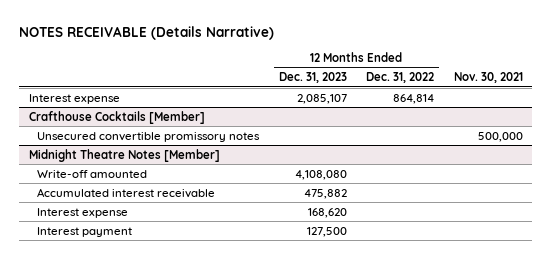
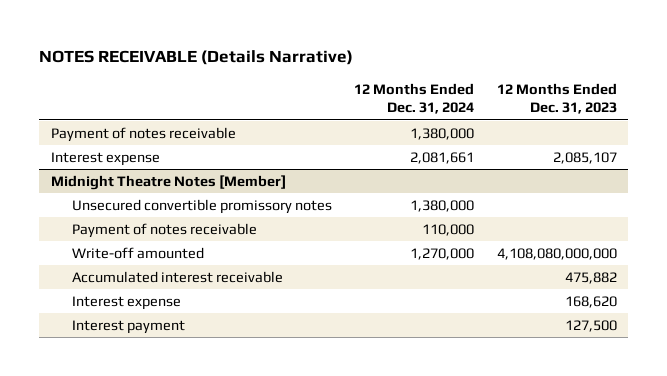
- | 12 Months Ended Dec. 31, 2023 | 12 Months Ended Dec. 31, 2022 | Nov. 30, 2021
+ | 12 Months Ended Dec. 31, 2024 | 12 Months Ended Dec. 31, 2023
+ Payment of notes receivable | 1,380,000 |
- Crafthouse Cocktails [Member]
- Unsecured convertible promissory notes | | | 500,000
@ Midnight Theatre Notes [Member]
- Write-off amounted | 4,108,080 | |
+ Unsecured convertible promissory notes | 1,380,000 |
+ Payment of notes receivable | 110,000 |
+ Write-off amounted | 1,270,000 | 4,108,080,000,000

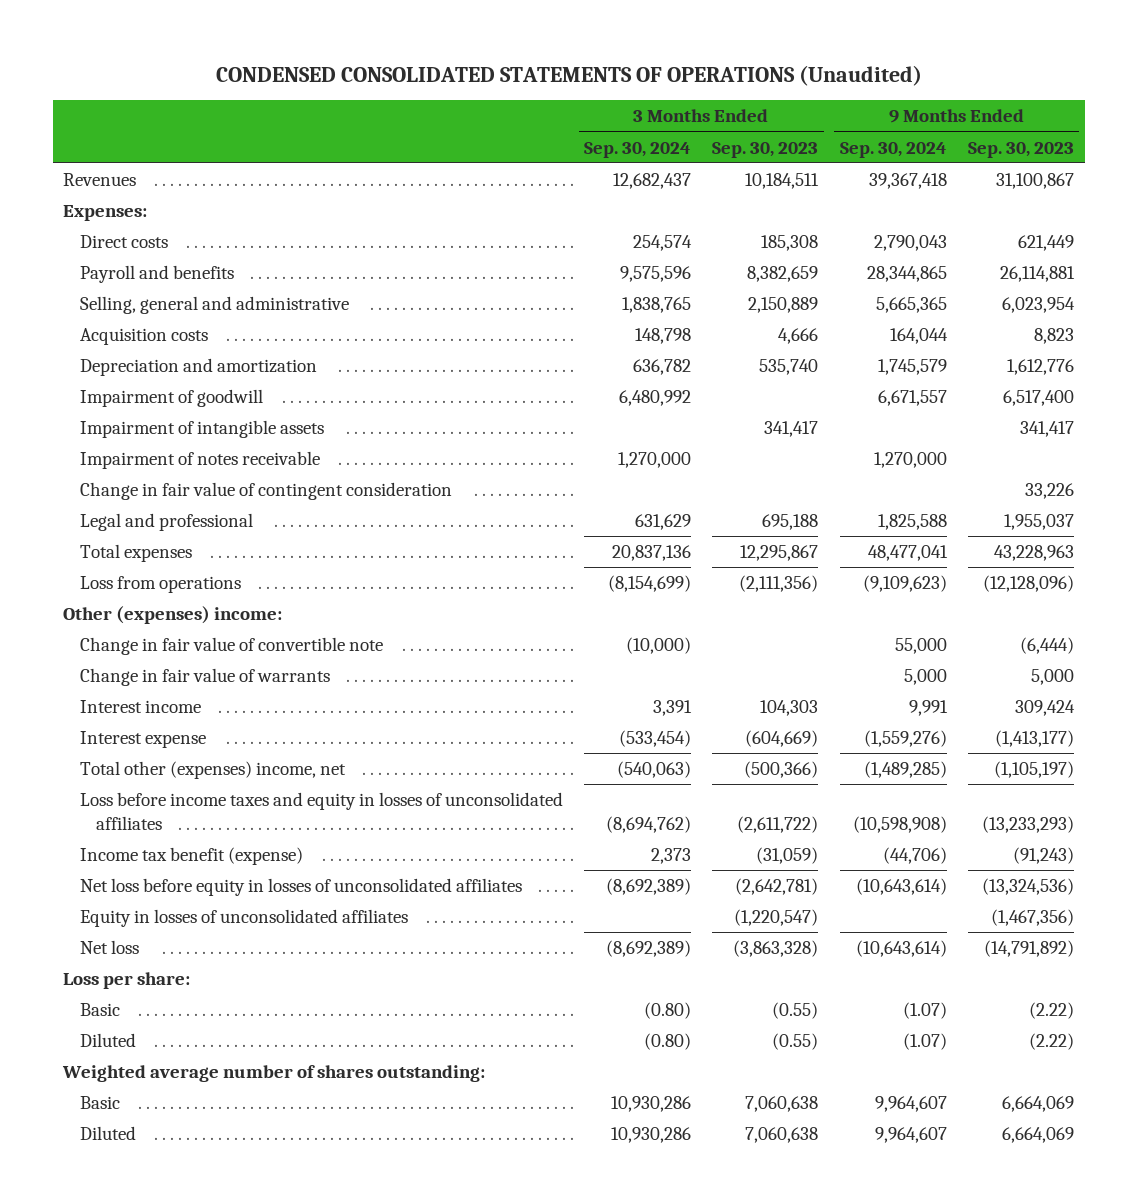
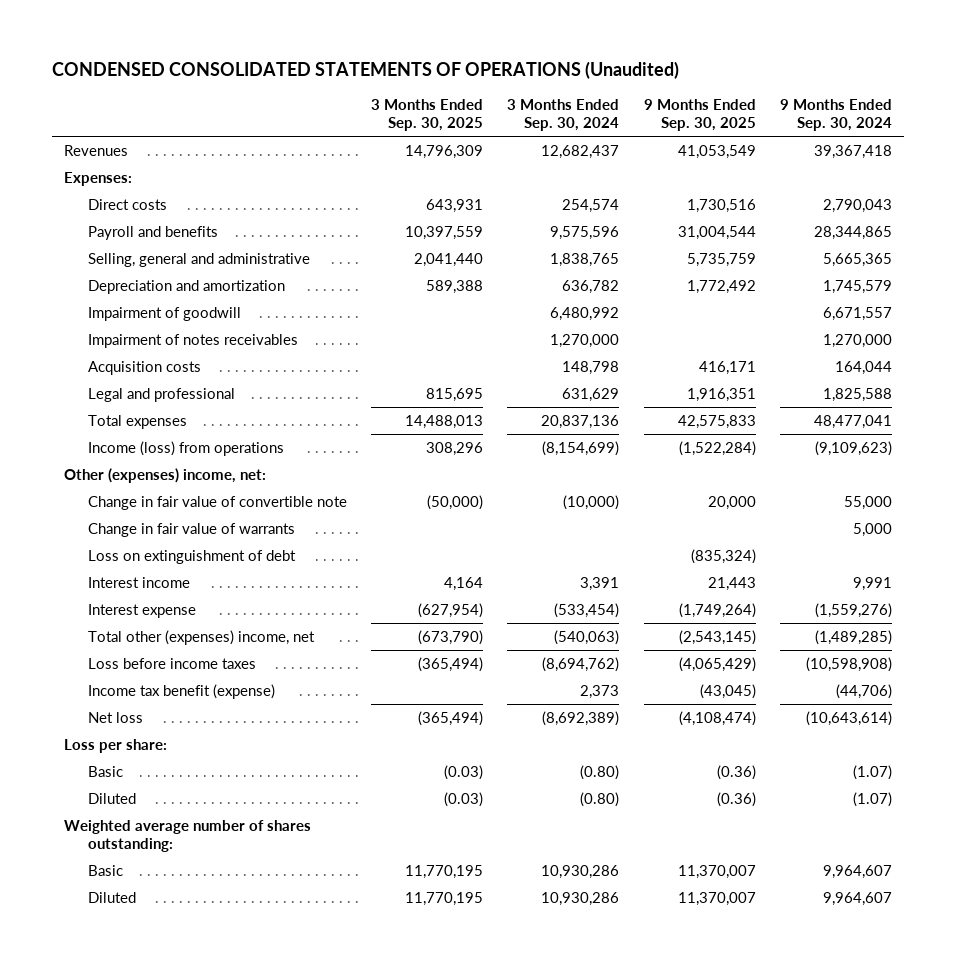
- | 3 Months Ended Sep. 30, 2024 | 3 Months Ended Sep. 30, 2023 | 9 Months Ended Sep. 30, 2024 | 9 Months Ended Sep. 30, 2023
+ | 3 Months Ended Sep. 30, 2025 | 3 Months Ended Sep. 30, 2024 | 9 Months Ended Sep. 30, 2025 | 9 Months Ended Sep. 30, 2024
- Impairment of intangible assets | | 341,417 | | 341,417
- Impairment of notes receivable | 1,270,000 | | 1,270,000 |
- Change in fair value of contingent consideration | | | | 33,226
+ Impairment of notes receivables | | 1,270,000 | | 1,270,000
moved down: Acquisition costs | | 148,798 | 416,171 | 164,044
- Loss from operations | (8,154,699) | (2,111,356) | (9,109,623) | (12,128,096)
- Other (expenses) income:
+ Income (loss) from operations | 308,296 | (8,154,699) | (1,522,284) | (9,109,623)
+ Other (expenses) income, net:
+ Loss on extinguishment of debt | | | (835,324) |
- Loss before income taxes and equity in losses of unconsolidated affiliates | (8,694,762) | (2,611,722) | (10,598,908) | (13,233,293)
+ Loss before income taxes | (365,494) | (8,694,762) | (4,065,429) | (10,598,908)
- Net loss before equity in losses of unconsolidated affiliates | (8,692,389) | (2,642,781) | (10,643,614) | (13,324,536)
- Equity in losses of unconsolidated affiliates | | (1,220,547) | | (1,467,356)

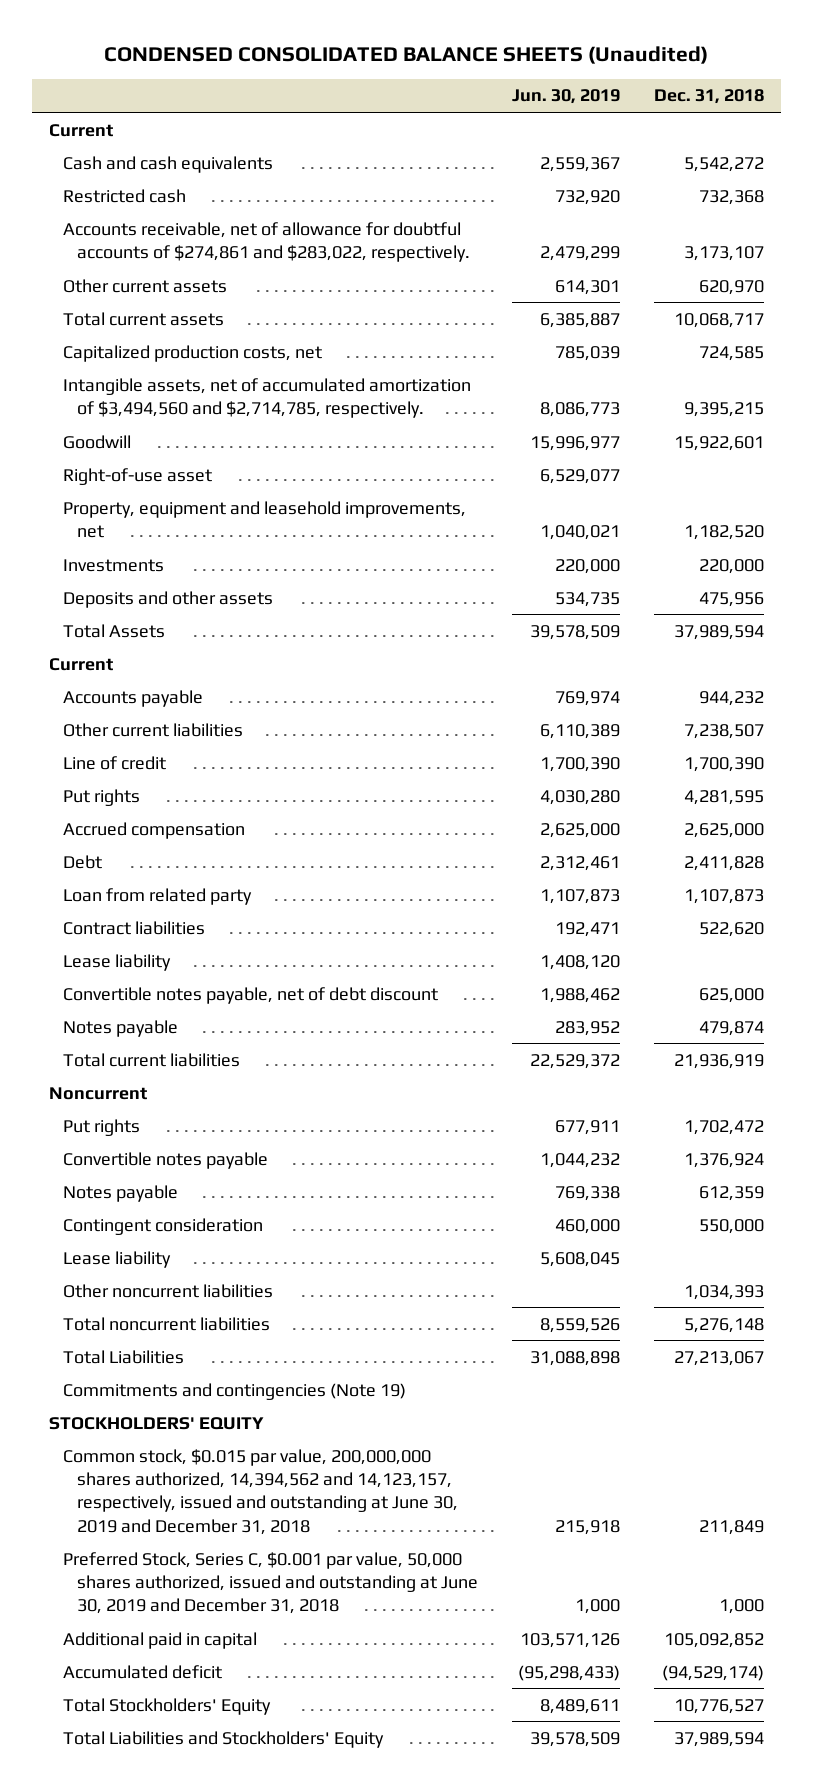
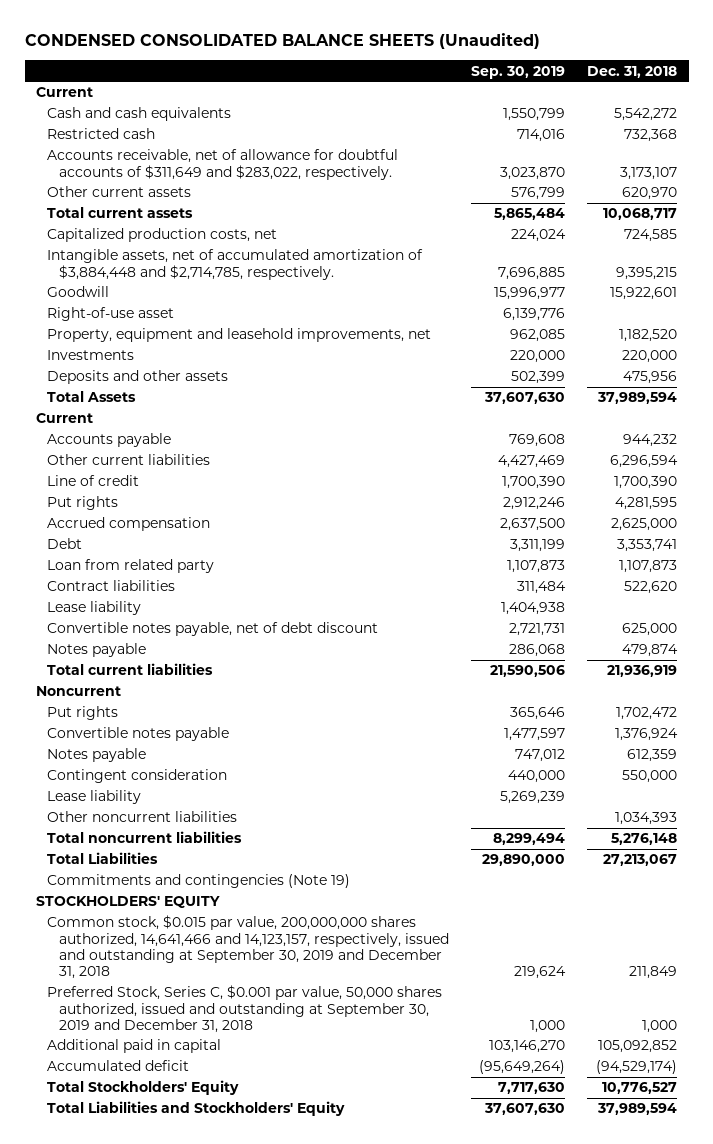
- | Jun. 30, 2019 | Dec. 31, 2018
+ | Sep. 30, 2019 | Dec. 31, 2018
- Accounts receivable, net of allowance for doubtful accounts of $274,861 and $283,022, respectively. | 2,479,299 | 3,173,107
+ Accounts receivable, net of allowance for doubtful accounts of $311,649 and $283,022, respectively. | 3,023,870 | 3,173,107
- Intangible assets, net of accumulated amortization of $3,494,560 and $2,714,785, respectively. | 8,086,773 | 9,395,215
+ Intangible assets, net of accumulated amortization of $3,884,448 and $2,714,785, respectively. | 7,696,885 | 9,395,215
- Other current liabilities | 6,110,389 | 7,238,507
+ Other current liabilities | 4,427,469 | 6,296,594
- Debt | 2,312,461 | 2,411,828
+ Debt | 3,311,199 | 3,353,741
- Common stock, $0.015 par value, 200,000,000 shares authorized, 14,394,562 and 14,123,157, respectively, issued and outstanding at June 30, 2019 and December 31, 2018 | 215,918 | 211,849
- Preferred Stock, Series C, $0.001 par value, 50,000 shares authorized, issued and outstanding at June 30, 2019 and December 31, 2018 | 1,000 | 1,000
+ Common stock, $0.015 par value, 200,000,000 shares authorized, 14,641,466 and 14,123,157, respectively, issued and outstanding at September 30, 2019 and December 31, 2018 | 219,624 | 211,849
+ Preferred Stock, Series C, $0.001 par value, 50,000 shares authorized, issued and outstanding at September 30, 2019 and December 31, 2018 | 1,000 | 1,000

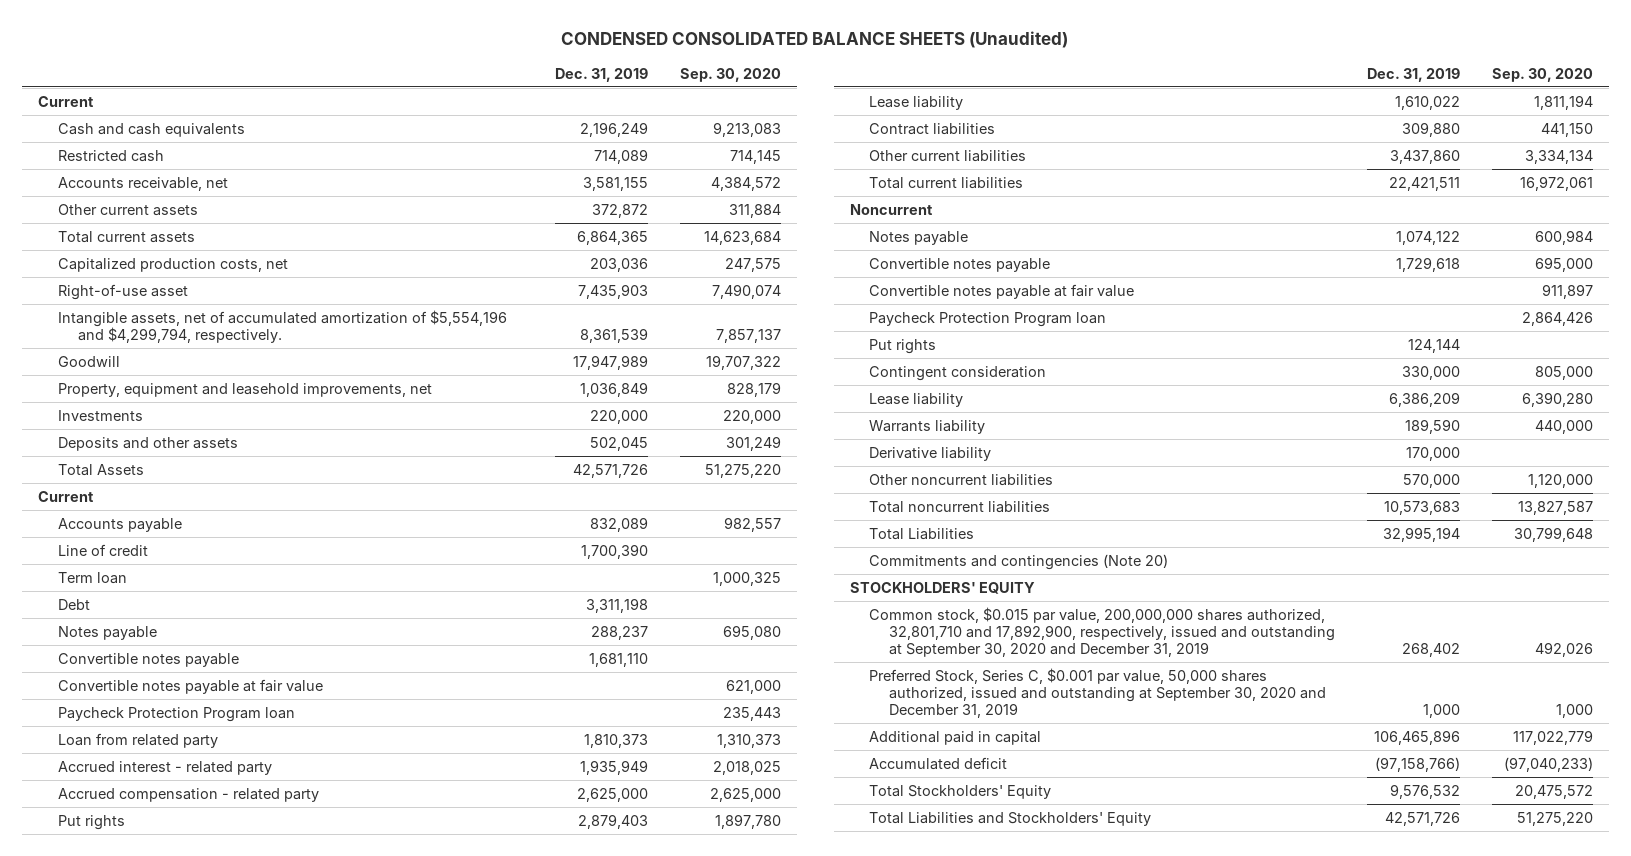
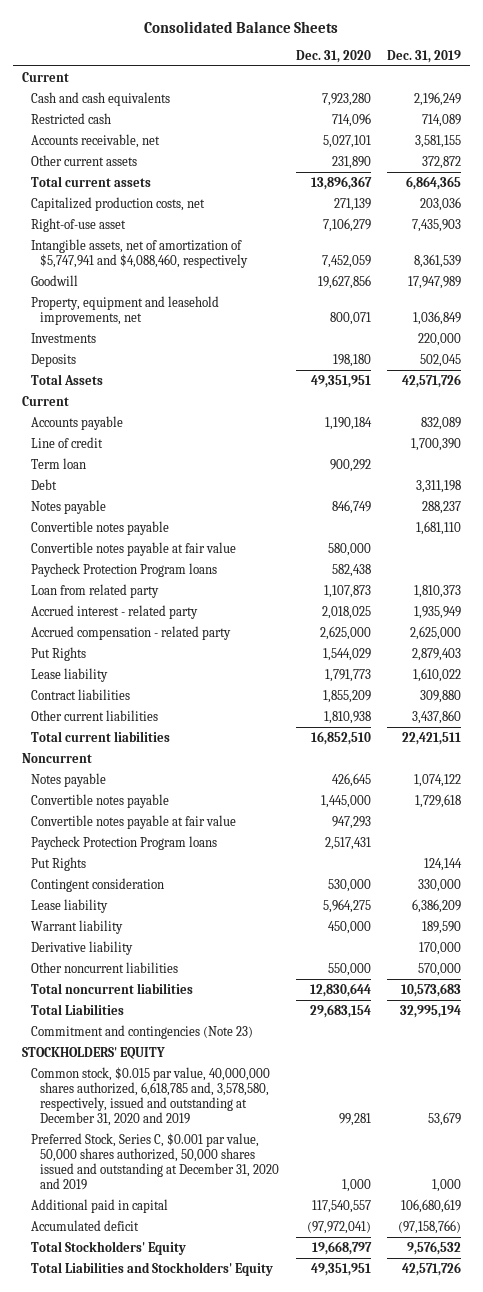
- CONDENSED CONSOLIDATED BALANCE SHEETS (Unaudited)
+ Consolidated Balance Sheets
- | Dec. 31, 2019 | Sep. 30, 2020
+ | Dec. 31, 2020 | Dec. 31, 2019
- Intangible assets, net of accumulated amortization of $5,554,196 and $4,299,794, respectively. | 8,361,539 | 7,857,137
+ Intangible assets, net of amortization of $5,747,941 and $4,088,460, respectively | 7,452,059 | 8,361,539
- Deposits and other assets | 502,045 | 301,249
+ Deposits | 198,180 | 502,045
- Paycheck Protection Program loan | | 235,443
+ Paycheck Protection Program loans | 582,438 |
- Put rights | 2,879,403 | 1,897,780
+ Put Rights | 1,544,029 | 2,879,403
- Paycheck Protection Program loan | | 2,864,426
- Put rights | 124,144 |
+ Paycheck Protection Program loans | 2,517,431 |
+ Put Rights | | 124,144
- Warrants liability | 189,590 | 440,000
+ Warrant liability | 450,000 | 189,590
- Commitments and contingencies (Note 20)
+ Commitment and contingencies (Note 23)
- Common stock, $0.015 par value, 200,000,000 shares authorized, 32,801,710 and 17,892,900, respectively, issued and outstanding at September 30, 2020 and December 31, 2019 | 268,402 | 492,026
- Preferred Stock, Series C, $0.001 par value, 50,000 shares authorized, issued and outstanding at September 30, 2020 and December 31, 2019 | 1,000 | 1,000
- Additional paid in capital | 106,465,896 | 117,022,779
+ Common stock, $0.015 par value, 40,000,000 shares authorized, 6,618,785 and, 3,578,580, respectively, issued and outstanding at December 31, 2020 and 2019 | 99,281 | 53,679
+ Preferred Stock, Series C, $0.001 par value, 50,000 shares authorized, 50,000 shares issued and outstanding at December 31, 2020 and 2019 | 1,000 | 1,000
+ Additional paid in capital | 117,540,557 | 106,680,619

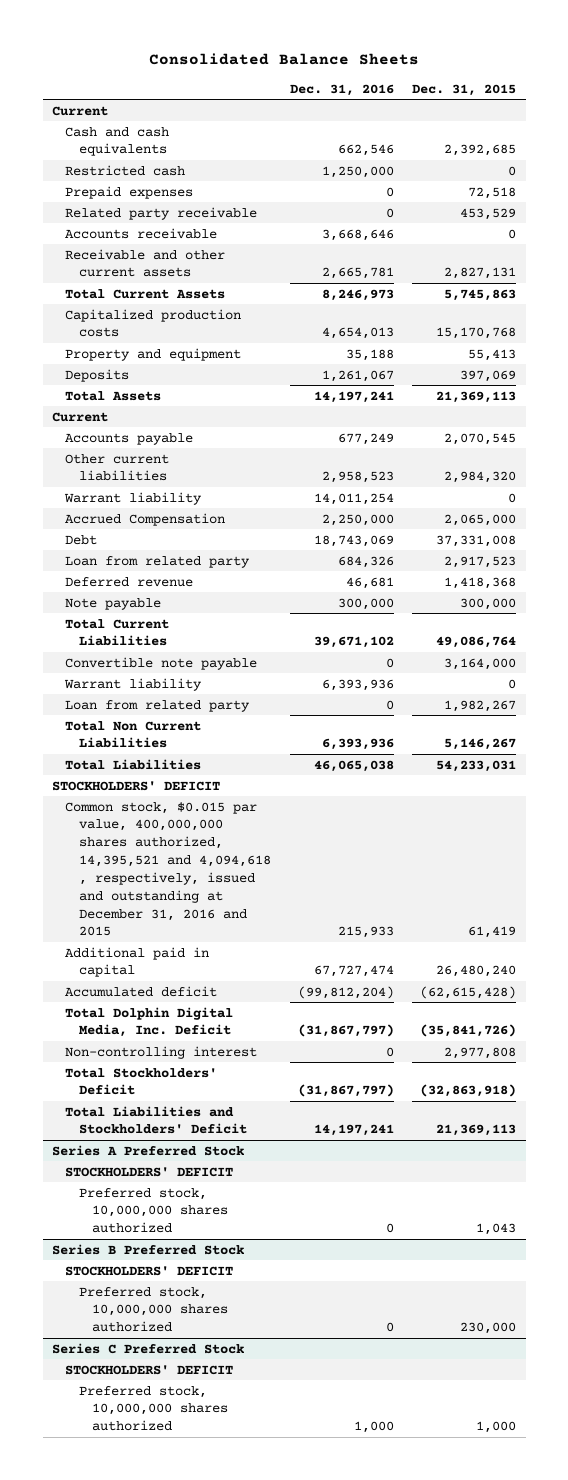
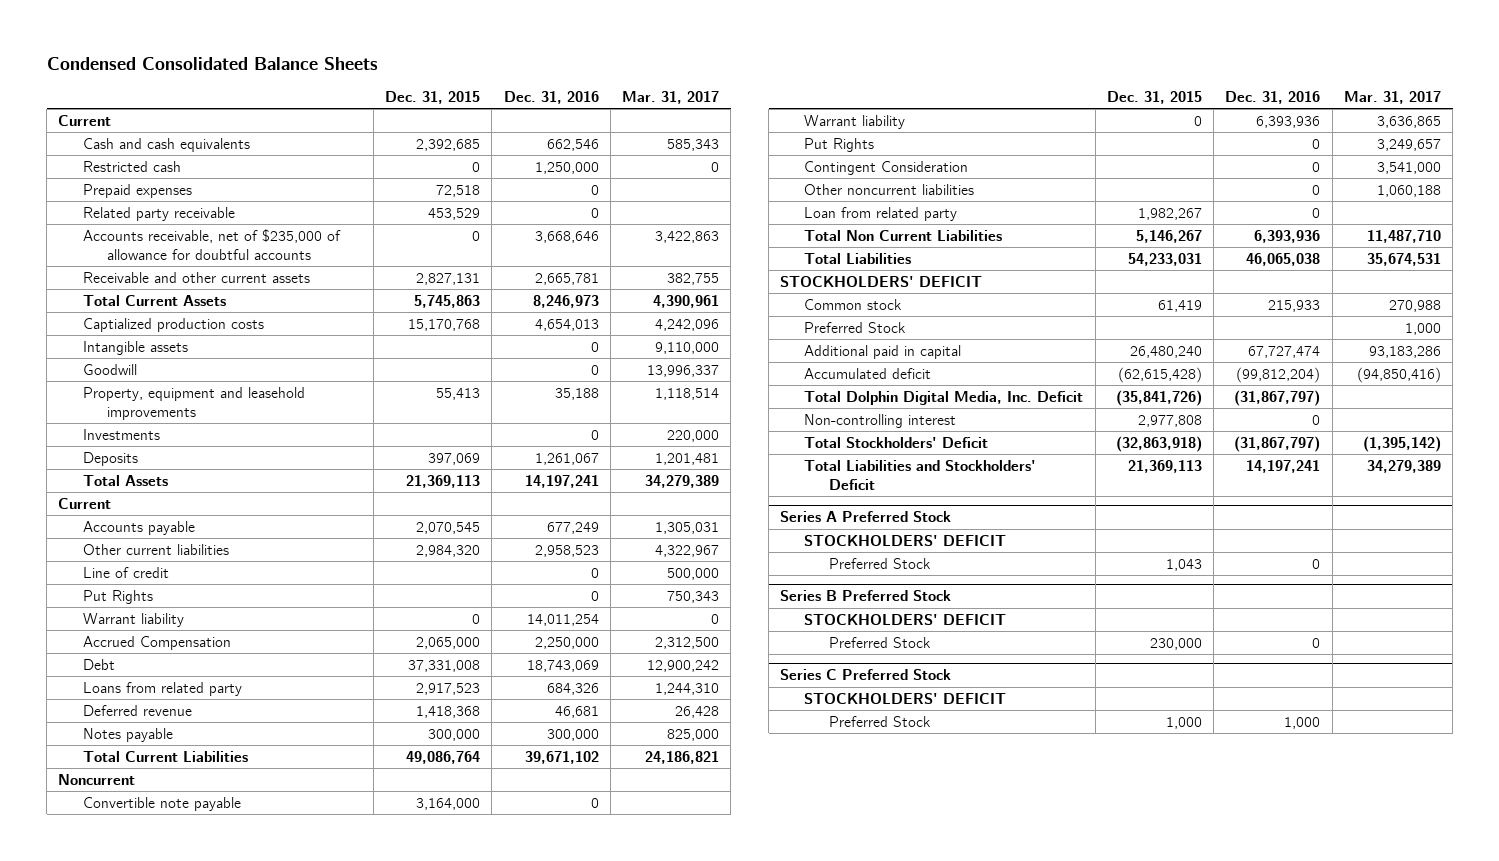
- Consolidated Balance Sheets
+ Condensed Consolidated Balance Sheets
- | Dec. 31, 2016 | Dec. 31, 2015
+ | Dec. 31, 2015 | Dec. 31, 2016 | Mar. 31, 2017
- Accounts receivable | 3,668,646 | 0
+ Accounts receivable, net of $235,000 of allowance for doubtful accounts | 0 | 3,668,646 | 3,422,863
- Capitalized production costs | 4,654,013 | 15,170,768
- Property and equipment | 35,188 | 55,413
+ Captialized production costs | 15,170,768 | 4,654,013 | 4,242,096
+ Intangible assets | | 0 | 9,110,000
+ Goodwill | | 0 | 13,996,337
+ Property, equipment and leasehold improvements | 55,413 | 35,188 | 1,118,514
+ Investments | | 0 | 220,000
+ Line of credit | | 0 | 500,000
+ Put Rights | | 0 | 750,343
- Loan from related party | 684,326 | 2,917,523
+ Loans from related party | 2,917,523 | 684,326 | 1,244,310
- Note payable | 300,000 | 300,000
+ Notes payable | 300,000 | 300,000 | 825,000
+ Noncurrent
+ Put Rights | | 0 | 3,249,657
+ Contingent Consideration | | 0 | 3,541,000
+ Other noncurrent liabilities | | 0 | 1,060,188
- Common stock, $0.015 par value, 400,000,000 shares authorized, 14,395,521 and 4,094,618 , respectively, issued and outstanding at December 31, 2016 and 2015 | 215,933 | 61,419
+ Common stock | 61,419 | 215,933 | 270,988
+ Preferred Stock | | | 1,000
@ Series A Preferred Stock
- Preferred stock, 10,000,000 shares authorized | 0 | 1,043
+ Preferred Stock | 1,043 | 0 |
@ Series B Preferred Stock
- Preferred stock, 10,000,000 shares authorized | 0 | 230,000
+ Preferred Stock | 230,000 | 0 |
@ Series C Preferred Stock
- Preferred stock, 10,000,000 shares authorized | 1,000 | 1,000
+ Preferred Stock | 1,000 | 1,000 |

